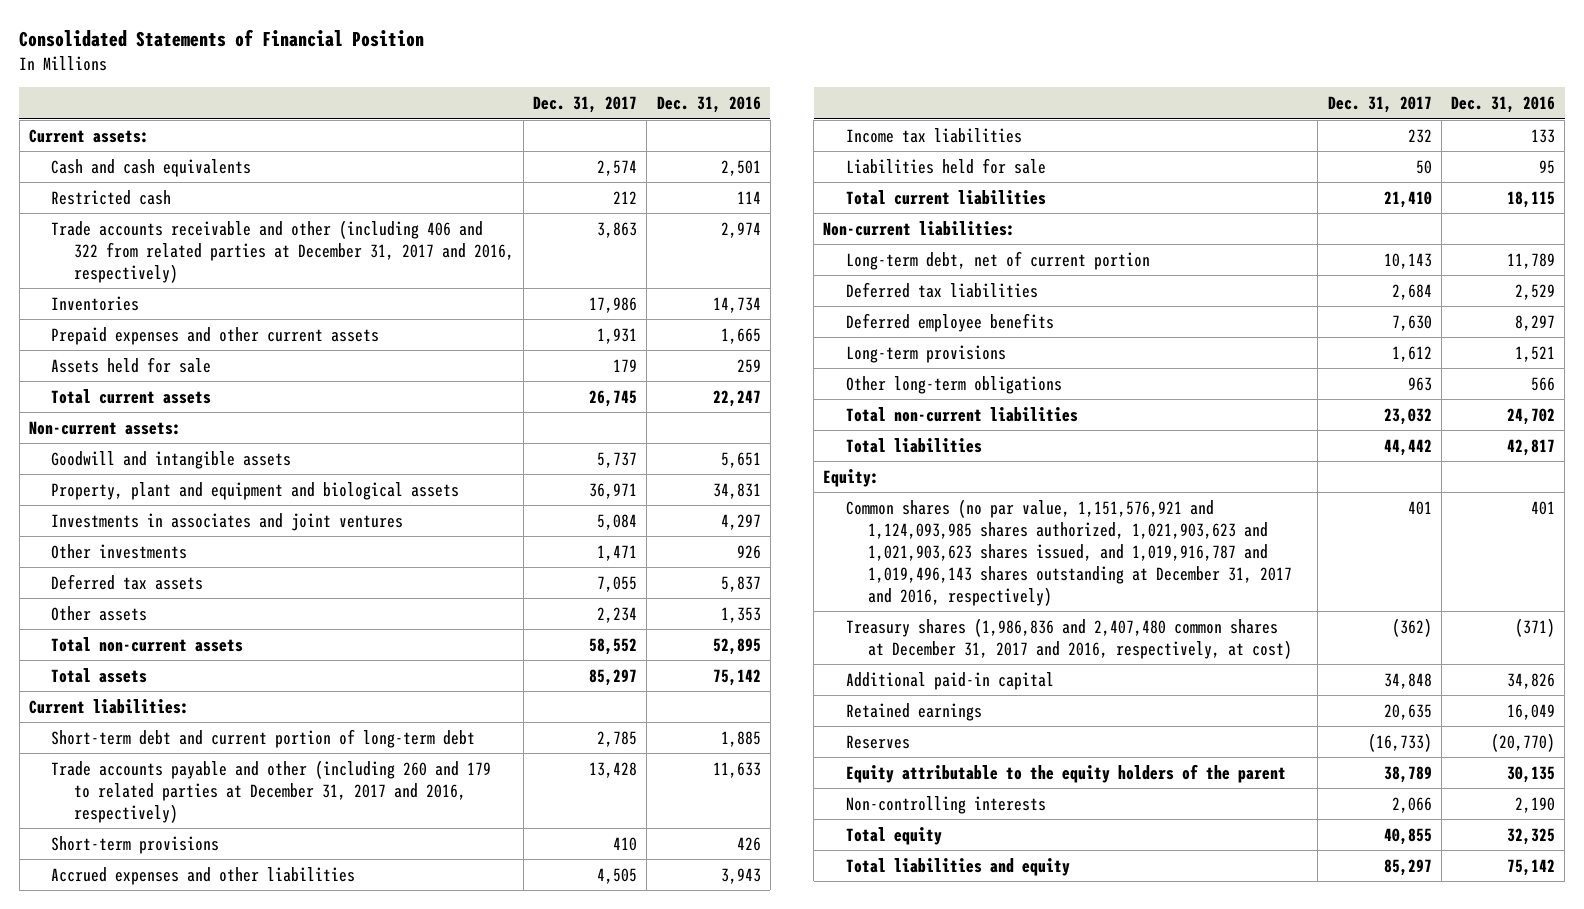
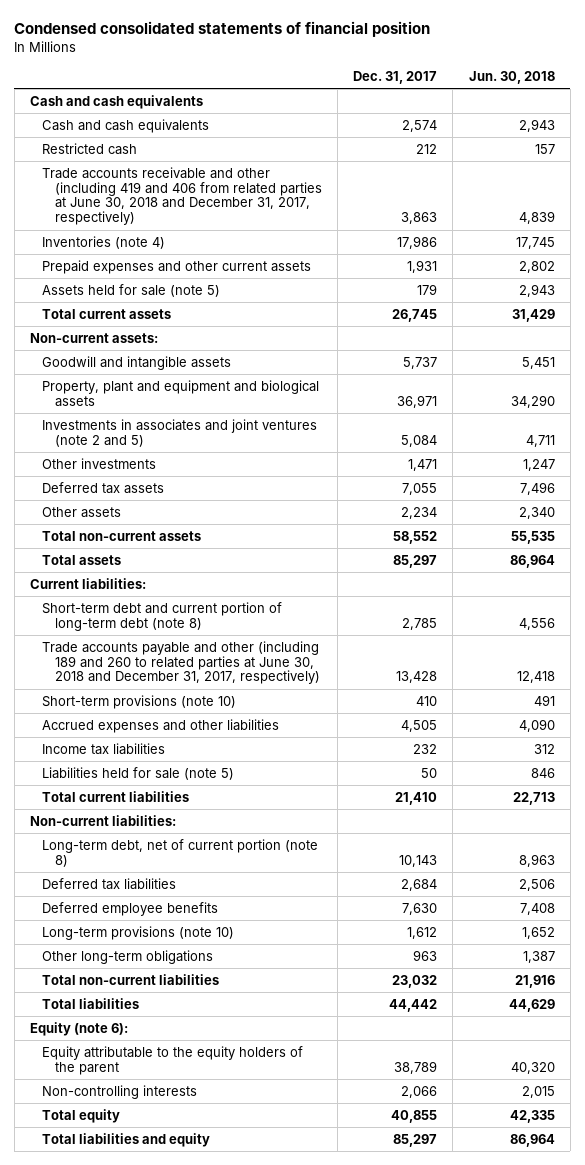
- Consolidated Statements of Financial Position
+ Condensed consolidated statements of financial position
- | Dec. 31, 2017 | Dec. 31, 2016
+ | Dec. 31, 2017 | Jun. 30, 2018
- Current assets:
+ Cash and cash equivalents
- Trade accounts receivable and other (including 406 and 322 from related parties at December 31, 2017 and 2016, respectively) | 3,863 | 2,974
- Inventories | 17,986 | 14,734
+ Trade accounts receivable and other (including 419 and 406 from related parties at June 30, 2018 and December 31, 2017, respectively) | 3,863 | 4,839
+ Inventories (note 4) | 17,986 | 17,745
- Assets held for sale | 179 | 259
+ Assets held for sale (note 5) | 179 | 2,943
- Investments in associates and joint ventures | 5,084 | 4,297
+ Investments in associates and joint ventures (note 2 and 5) | 5,084 | 4,711
- Short-term debt and current portion of long-term debt | 2,785 | 1,885
- Trade accounts payable and other (including 260 and 179 to related parties at December 31, 2017 and 2016, respectively) | 13,428 | 11,633
- Short-term provisions | 410 | 426
+ Short-term debt and current portion of long-term debt (note 8) | 2,785 | 4,556
+ Trade accounts payable and other (including 189 and 260 to related parties at June 30, 2018 and December 31, 2017, respectively) | 13,428 | 12,418
+ Short-term provisions (note 10) | 410 | 491
- Liabilities held for sale | 50 | 95
+ Liabilities held for sale (note 5) | 50 | 846
- Long-term debt, net of current portion | 10,143 | 11,789
+ Long-term debt, net of current portion (note 8) | 10,143 | 8,963
- Long-term provisions | 1,612 | 1,521
+ Long-term provisions (note 10) | 1,612 | 1,652
- Equity:
- Common shares (no par value, 1,151,576,921 and 1,124,093,985 shares authorized, 1,021,903,623 and 1,021,903,623 shares issued, and 1,019,916,787 and 1,019,496,143 shares outstanding at December 31, 2017 and 2016, respectively) | 401 | 401
- Treasury shares (1,986,836 and 2,407,480 common shares at December 31, 2017 and 2016, respectively, at cost) | (362) | (371)
- Additional paid-in capital | 34,848 | 34,826
- Retained earnings | 20,635 | 16,049
- Reserves | (16,733) | (20,770)
+ Equity (note 6):

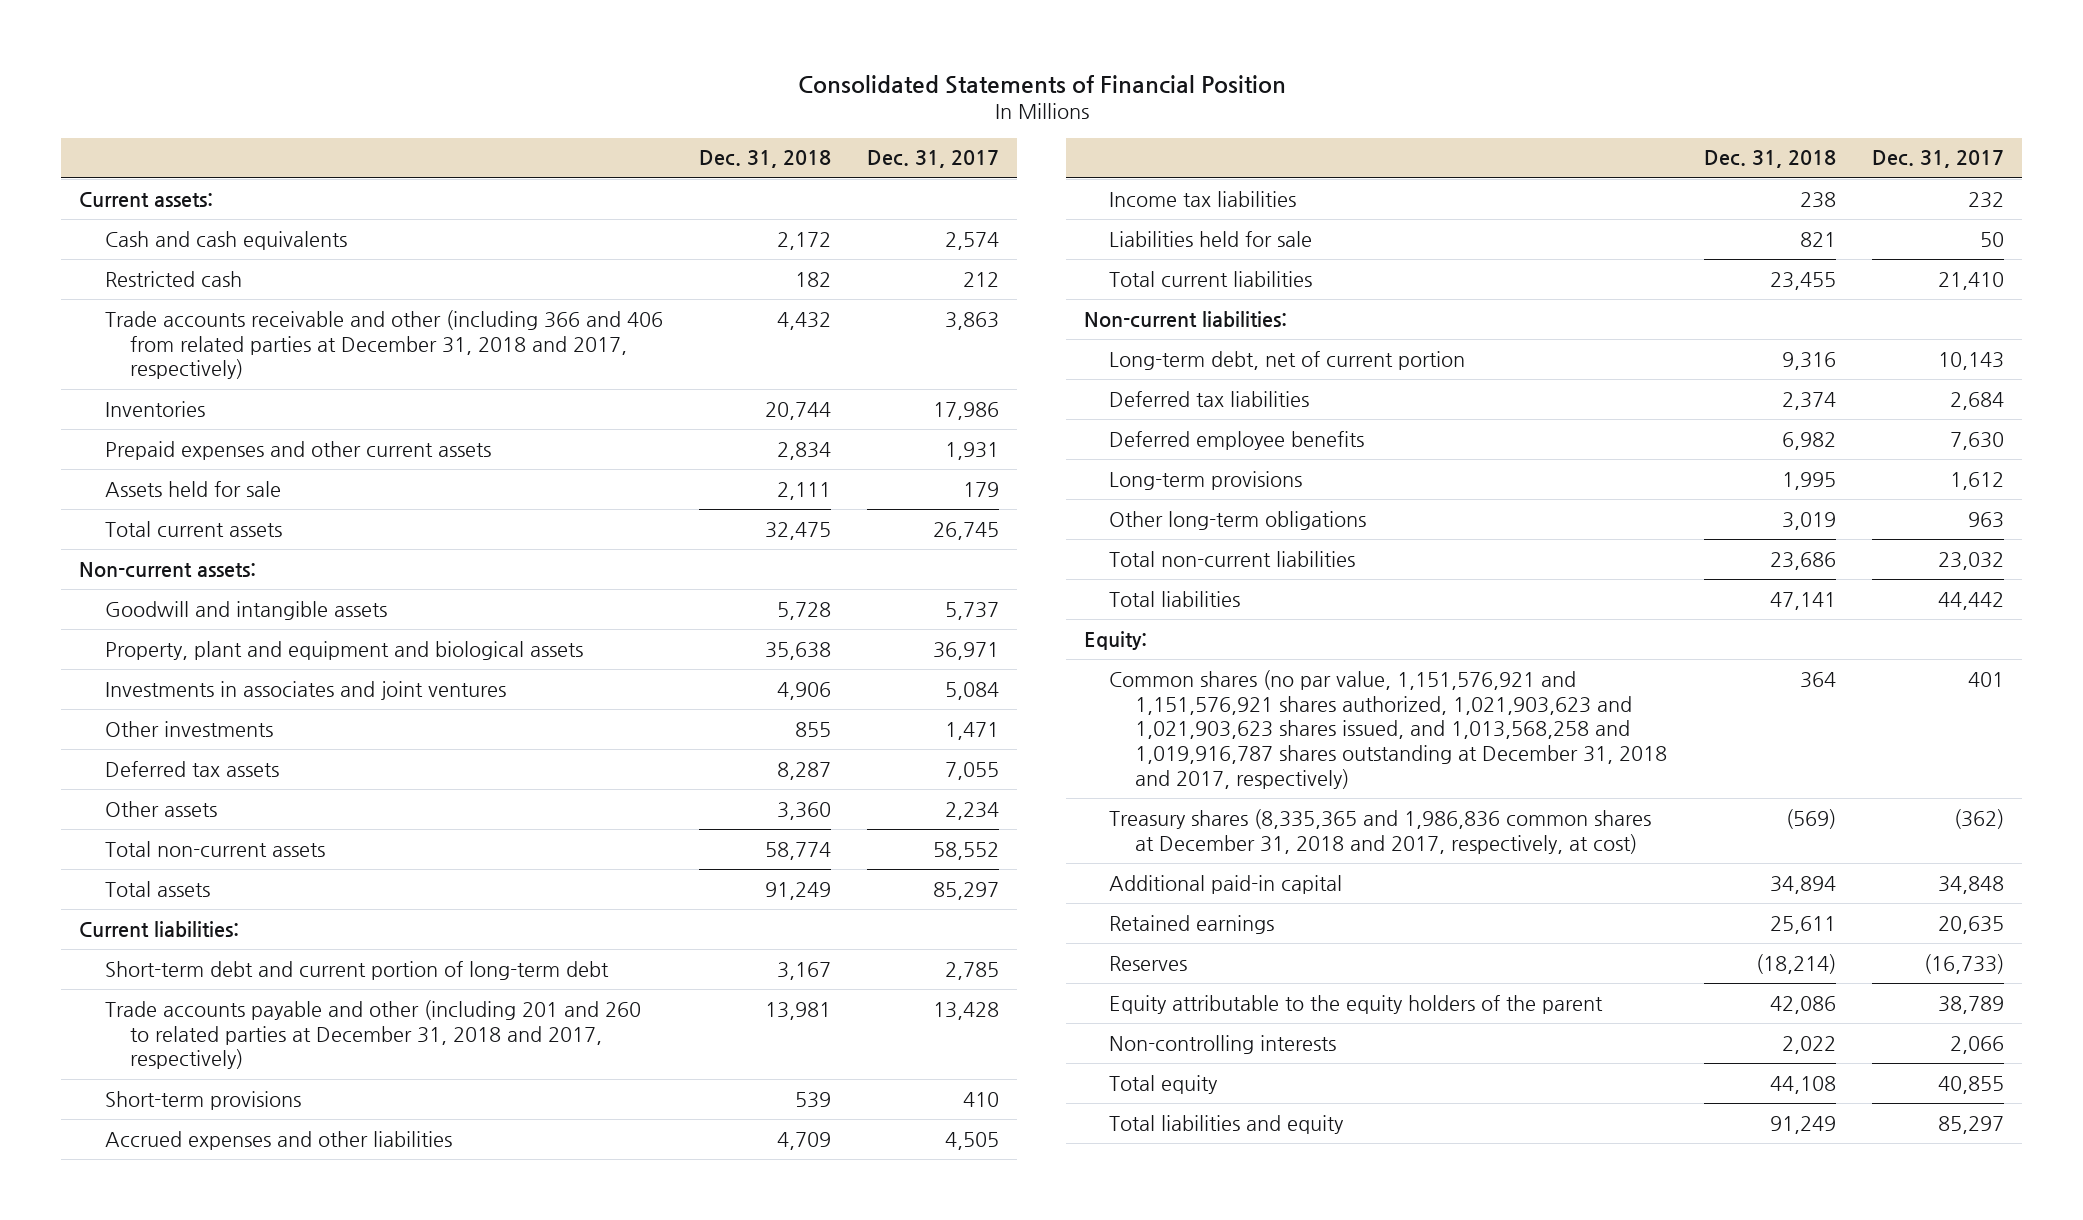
- Condensed consolidated statements of financial position
+ Consolidated Statements of Financial Position
- | Dec. 31, 2017 | Jun. 30, 2018
+ | Dec. 31, 2018 | Dec. 31, 2017
- Cash and cash equivalents
+ Current assets:
- Trade accounts receivable and other (including 419 and 406 from related parties at June 30, 2018 and December 31, 2017, respectively) | 3,863 | 4,839
- Inventories (note 4) | 17,986 | 17,745
+ Trade accounts receivable and other (including 366 and 406 from related parties at December 31, 2018 and 2017, respectively) | 4,432 | 3,863
+ Inventories | 20,744 | 17,986
- Assets held for sale (note 5) | 179 | 2,943
+ Assets held for sale | 2,111 | 179
- Investments in associates and joint ventures (note 2 and 5) | 5,084 | 4,711
+ Investments in associates and joint ventures | 4,906 | 5,084
- Short-term debt and current portion of long-term debt (note 8) | 2,785 | 4,556
- Trade accounts payable and other (including 189 and 260 to related parties at June 30, 2018 and December 31, 2017, respectively) | 13,428 | 12,418
- Short-term provisions (note 10) | 410 | 491
+ Short-term debt and current portion of long-term debt | 3,167 | 2,785
+ Trade accounts payable and other (including 201 and 260 to related parties at December 31, 2018 and 2017, respectively) | 13,981 | 13,428
+ Short-term provisions | 539 | 410
- Liabilities held for sale (note 5) | 50 | 846
+ Liabilities held for sale | 821 | 50
- Long-term debt, net of current portion (note 8) | 10,143 | 8,963
+ Long-term debt, net of current portion | 9,316 | 10,143
- Long-term provisions (note 10) | 1,612 | 1,652
+ Long-term provisions | 1,995 | 1,612
- Equity (note 6):
+ Equity:
+ Common shares (no par value, 1,151,576,921 and 1,151,576,921 shares authorized, 1,021,903,623 and 1,021,903,623 shares issued, and 1,013,568,258 and 1,019,916,787 shares outstanding at December 31, 2018 and 2017, respectively) | 364 | 401
+ Treasury shares (8,335,365 and 1,986,836 common shares at December 31, 2018 and 2017, respectively, at cost) | (569) | (362)
+ Additional paid-in capital | 34,894 | 34,848
+ Retained earnings | 25,611 | 20,635
+ Reserves | (18,214) | (16,733)

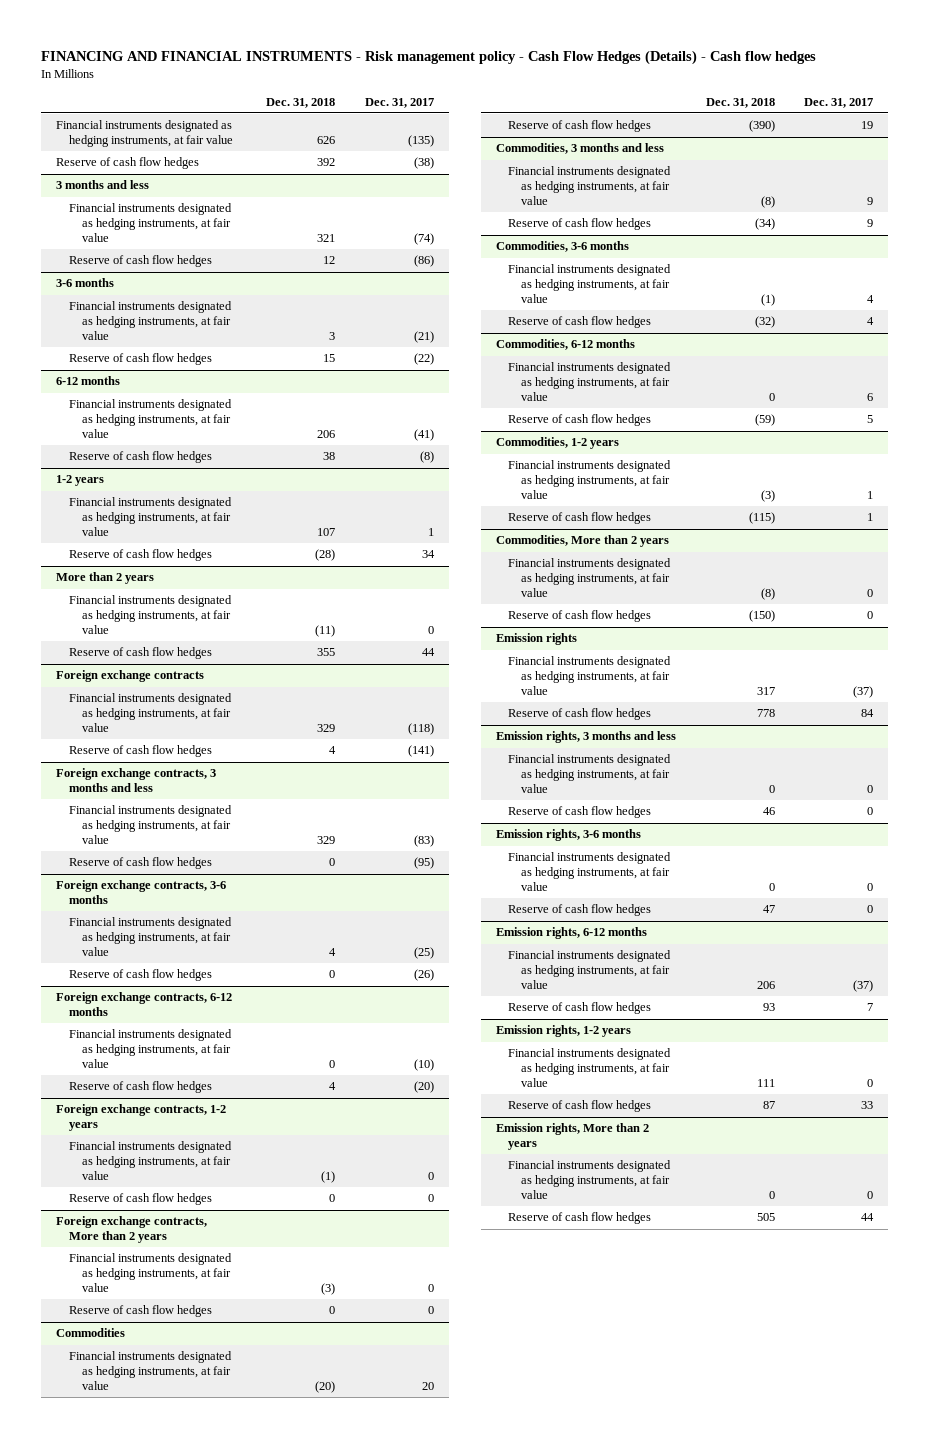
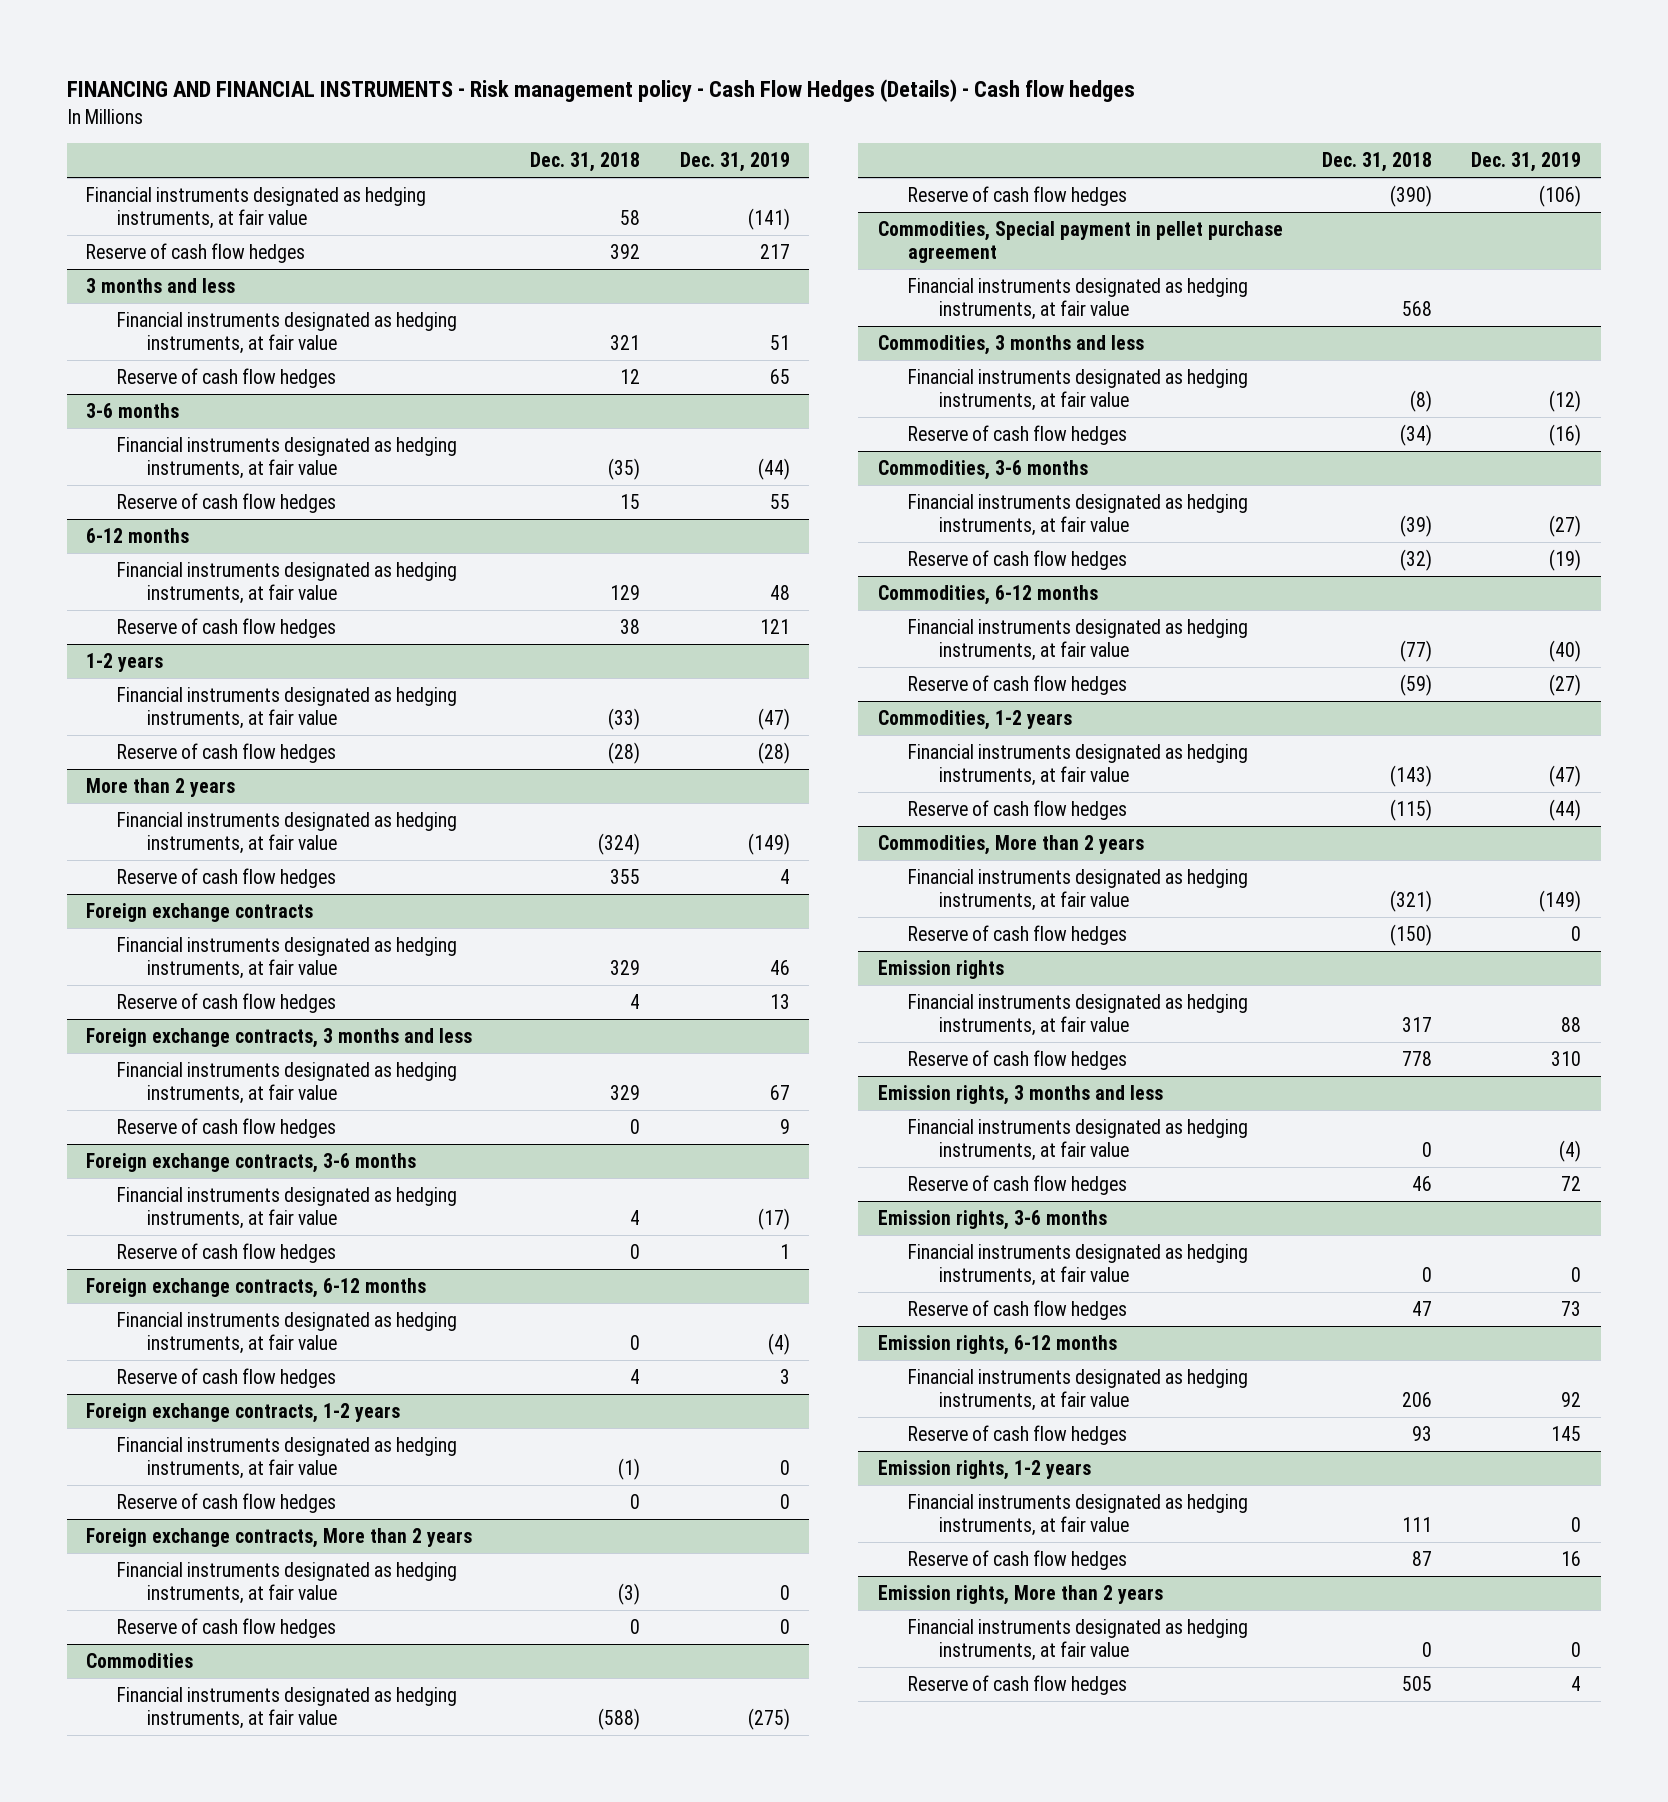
- | Dec. 31, 2018 | Dec. 31, 2017
+ | Dec. 31, 2018 | Dec. 31, 2019
- Financial instruments designated as hedging instruments, at fair value | 626 | (135)
+ Financial instruments designated as hedging instruments, at fair value | 58 | (141)
@ 3-6 months
- Financial instruments designated as hedging instruments, at fair value | 3 | (21)
+ Financial instruments designated as hedging instruments, at fair value | (35) | (44)
@ 6-12 months
- Financial instruments designated as hedging instruments, at fair value | 206 | (41)
+ Financial instruments designated as hedging instruments, at fair value | 129 | 48
@ 1-2 years
- Financial instruments designated as hedging instruments, at fair value | 107 | 1
+ Financial instruments designated as hedging instruments, at fair value | (33) | (47)
@ More than 2 years
- Financial instruments designated as hedging instruments, at fair value | (11) | 0
+ Financial instruments designated as hedging instruments, at fair value | (324) | (149)
@ Commodities
- Financial instruments designated as hedging instruments, at fair value | (20) | 20
+ Financial instruments designated as hedging instruments, at fair value | (588) | (275)
+ Commodities, Special payment in pellet purchase agreement
+ Financial instruments designated as hedging instruments, at fair value | 568 |
@ Commodities, 3-6 months
- Financial instruments designated as hedging instruments, at fair value | (1) | 4
+ Financial instruments designated as hedging instruments, at fair value | (39) | (27)
@ Commodities, 6-12 months
- Financial instruments designated as hedging instruments, at fair value | 0 | 6
+ Financial instruments designated as hedging instruments, at fair value | (77) | (40)
@ Commodities, 1-2 years
- Financial instruments designated as hedging instruments, at fair value | (3) | 1
+ Financial instruments designated as hedging instruments, at fair value | (143) | (47)
@ Commodities, More than 2 years
- Financial instruments designated as hedging instruments, at fair value | (8) | 0
+ Financial instruments designated as hedging instruments, at fair value | (321) | (149)

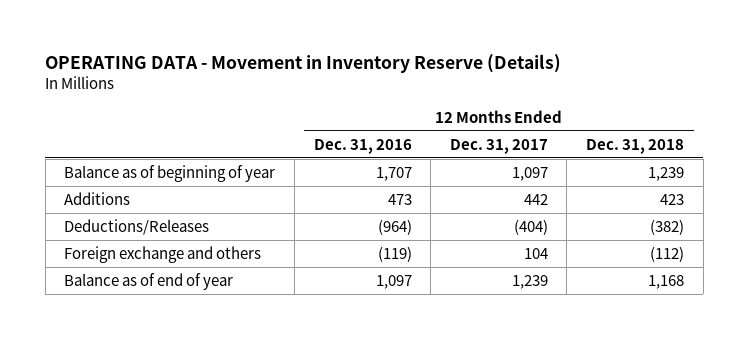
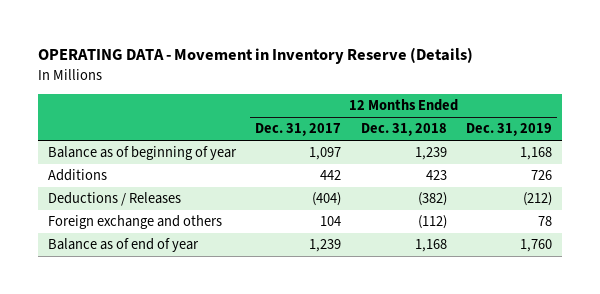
- | 12 Months Ended Dec. 31, 2016 | 12 Months Ended Dec. 31, 2017 | 12 Months Ended Dec. 31, 2018
+ | 12 Months Ended Dec. 31, 2017 | 12 Months Ended Dec. 31, 2018 | 12 Months Ended Dec. 31, 2019
- Deductions/Releases | (964) | (404) | (382)
+ Deductions / Releases | (404) | (382) | (212)

